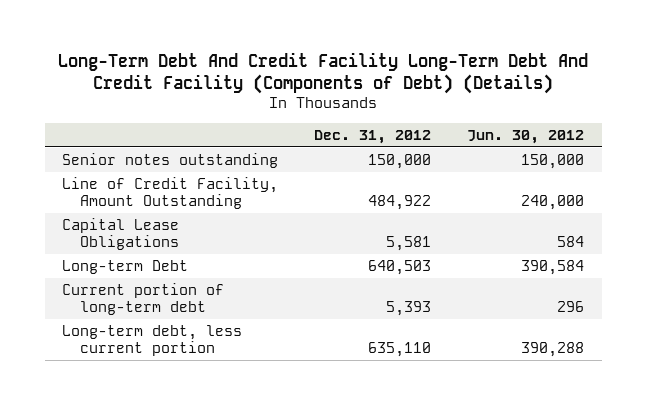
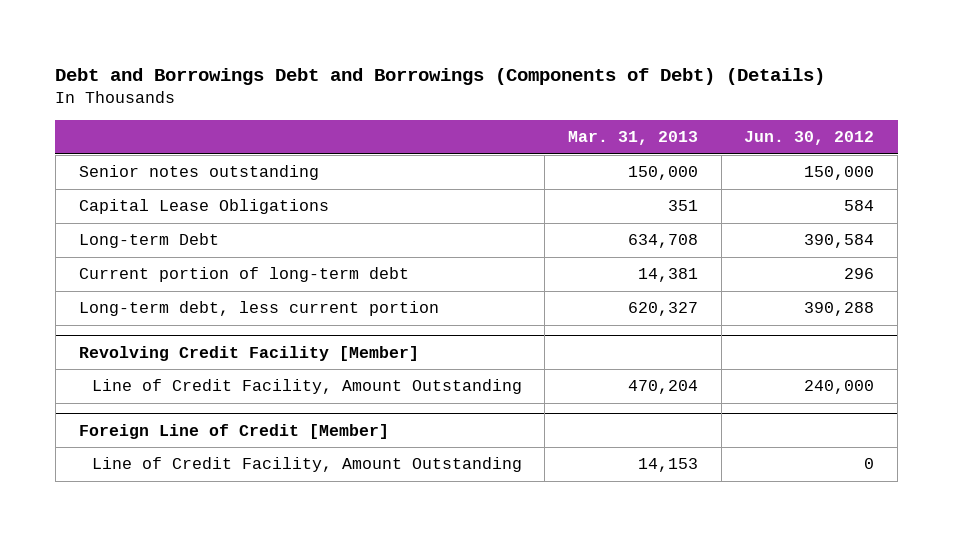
- Long-Term Debt And Credit Facility Long-Term Debt And Credit Facility (Components of Debt) (Details)
+ Debt and Borrowings Debt and Borrowings (Components of Debt) (Details)
- | Dec. 31, 2012 | Jun. 30, 2012
+ | Mar. 31, 2013 | Jun. 30, 2012
- Line of Credit Facility, Amount Outstanding | 484,922 | 240,000
+ Revolving Credit Facility [Member]
+ Line of Credit Facility, Amount Outstanding | 470,204 | 240,000
+ Foreign Line of Credit [Member]
+ Line of Credit Facility, Amount Outstanding | 14,153 | 0

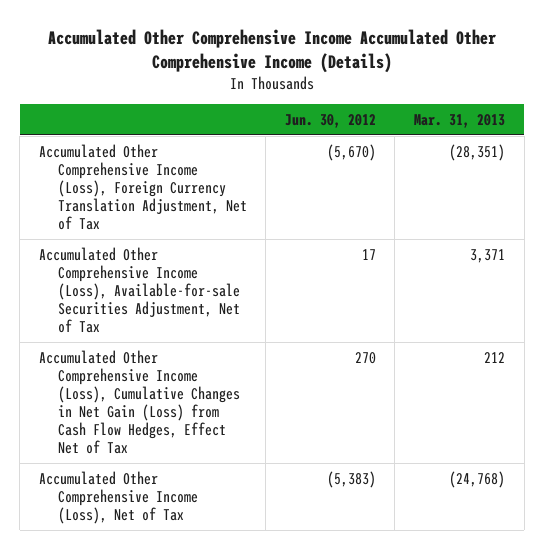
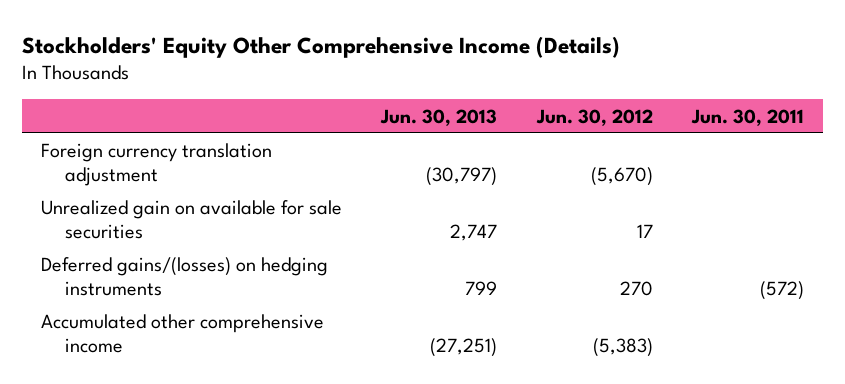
- Accumulated Other Comprehensive Income Accumulated Other Comprehensive Income (Details)
+ Stockholders' Equity Other Comprehensive Income (Details)
- | Jun. 30, 2012 | Mar. 31, 2013
+ | Jun. 30, 2013 | Jun. 30, 2012 | Jun. 30, 2011
- Accumulated Other Comprehensive Income (Loss), Foreign Currency Translation Adjustment, Net of Tax | (5,670) | (28,351)
- Accumulated Other Comprehensive Income (Loss), Available-for-sale Securities Adjustment, Net of Tax | 17 | 3,371
- Accumulated Other Comprehensive Income (Loss), Cumulative Changes in Net Gain (Loss) from Cash Flow Hedges, Effect Net of Tax | 270 | 212
- Accumulated Other Comprehensive Income (Loss), Net of Tax | (5,383) | (24,768)
+ Foreign currency translation adjustment | (30,797) | (5,670) |
+ Unrealized gain on available for sale securities | 2,747 | 17 |
+ Deferred gains/(losses) on hedging instruments | 799 | 270 | (572)
+ Accumulated other comprehensive income | (27,251) | (5,383) |

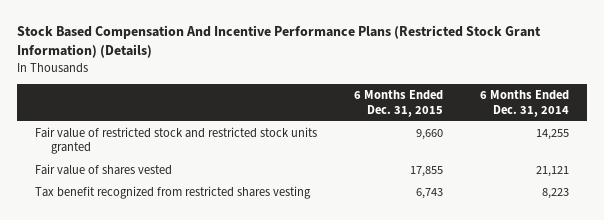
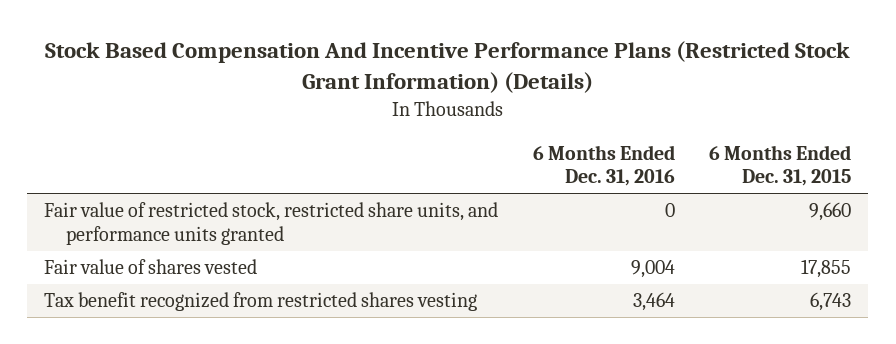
- | 6 Months Ended Dec. 31, 2015 | 6 Months Ended Dec. 31, 2014
+ | 6 Months Ended Dec. 31, 2016 | 6 Months Ended Dec. 31, 2015
- Fair value of restricted stock and restricted stock units granted | 9,660 | 14,255
+ Fair value of restricted stock, restricted share units, and performance units granted | 0 | 9,660

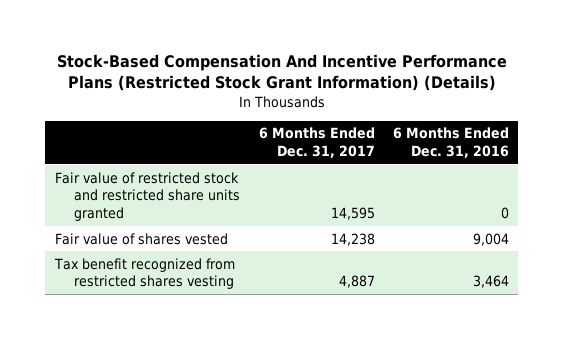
- Stock Based Compensation And Incentive Performance Plans (Restricted Stock Grant Information) (Details)
+ Stock-Based Compensation And Incentive Performance Plans (Restricted Stock Grant Information) (Details)
- | 6 Months Ended Dec. 31, 2016 | 6 Months Ended Dec. 31, 2015
+ | 6 Months Ended Dec. 31, 2017 | 6 Months Ended Dec. 31, 2016
- Fair value of restricted stock, restricted share units, and performance units granted | 0 | 9,660
+ Fair value of restricted stock and restricted share units granted | 14,595 | 0

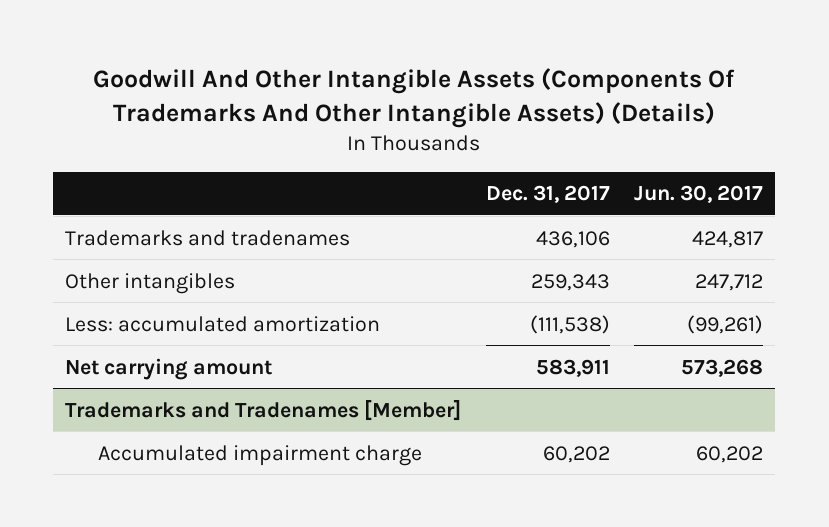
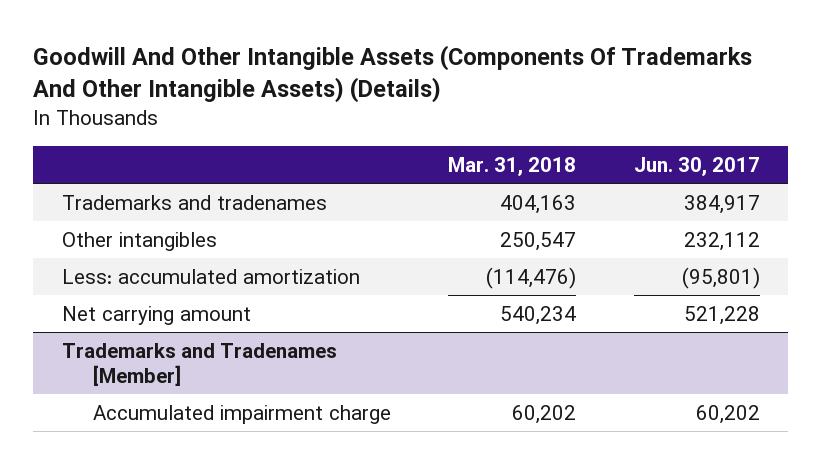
- | Dec. 31, 2017 | Jun. 30, 2017
+ | Mar. 31, 2018 | Jun. 30, 2017
- Trademarks and tradenames | 436,106 | 424,817
- Other intangibles | 259,343 | 247,712
- Less: accumulated amortization | (111,538) | (99,261)
- Net carrying amount | 583,911 | 573,268
+ Trademarks and tradenames | 404,163 | 384,917
+ Other intangibles | 250,547 | 232,112
+ Less: accumulated amortization | (114,476) | (95,801)
+ Net carrying amount | 540,234 | 521,228

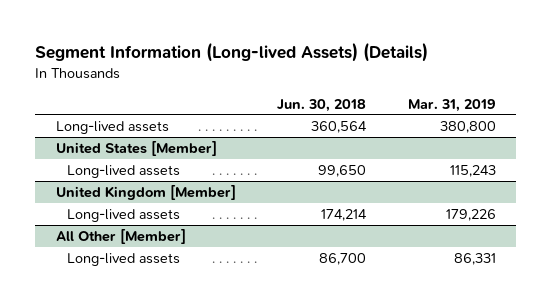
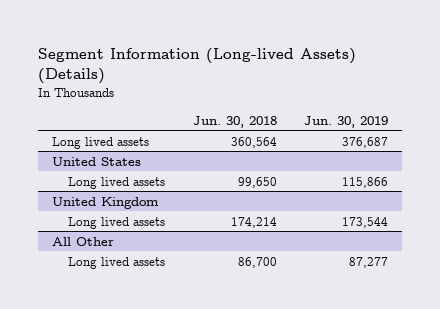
- | Jun. 30, 2018 | Mar. 31, 2019
+ | Jun. 30, 2018 | Jun. 30, 2019
- Long-lived assets | 360,564 | 380,800
- United States [Member]
- Long-lived assets | 99,650 | 115,243
- United Kingdom [Member]
- Long-lived assets | 174,214 | 179,226
- All Other [Member]
- Long-lived assets | 86,700 | 86,331
+ Long lived assets | 360,564 | 376,687
+ United States
+ Long lived assets | 99,650 | 115,866
+ United Kingdom
+ Long lived assets | 174,214 | 173,544
+ All Other
+ Long lived assets | 86,700 | 87,277

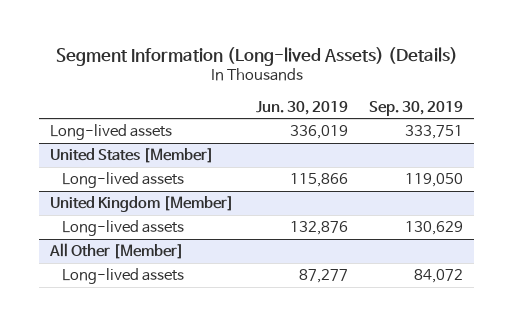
- | Jun. 30, 2018 | Jun. 30, 2019
+ | Jun. 30, 2019 | Sep. 30, 2019
- Long lived assets | 360,564 | 376,687
- United States
- Long lived assets | 99,650 | 115,866
- United Kingdom
- Long lived assets | 174,214 | 173,544
- All Other
- Long lived assets | 86,700 | 87,277
+ Long-lived assets | 336,019 | 333,751
+ United States [Member]
+ Long-lived assets | 115,866 | 119,050
+ United Kingdom [Member]
+ Long-lived assets | 132,876 | 130,629
+ All Other [Member]
+ Long-lived assets | 87,277 | 84,072

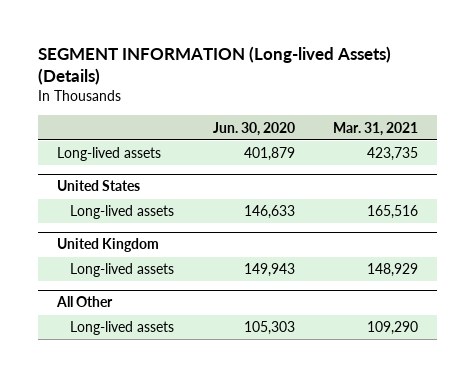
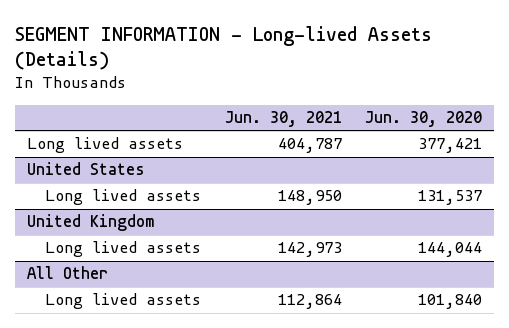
- SEGMENT INFORMATION (Long-lived Assets) (Details)
+ SEGMENT INFORMATION - Long-lived Assets (Details)
- | Jun. 30, 2020 | Mar. 31, 2021
+ | Jun. 30, 2021 | Jun. 30, 2020
- Long-lived assets | 401,879 | 423,735
+ Long lived assets | 404,787 | 377,421
@ United States
- Long-lived assets | 146,633 | 165,516
+ Long lived assets | 148,950 | 131,537
@ United Kingdom
- Long-lived assets | 149,943 | 148,929
+ Long lived assets | 142,973 | 144,044
@ All Other
- Long-lived assets | 105,303 | 109,290
+ Long lived assets | 112,864 | 101,840

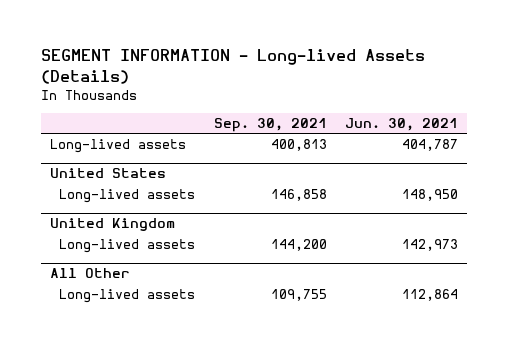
- | Jun. 30, 2021 | Jun. 30, 2020
+ | Sep. 30, 2021 | Jun. 30, 2021
- Long lived assets | 404,787 | 377,421
+ Long-lived assets | 400,813 | 404,787
@ United States
- Long lived assets | 148,950 | 131,537
+ Long-lived assets | 146,858 | 148,950
@ United Kingdom
- Long lived assets | 142,973 | 144,044
+ Long-lived assets | 144,200 | 142,973
@ All Other
- Long lived assets | 112,864 | 101,840
+ Long-lived assets | 109,755 | 112,864

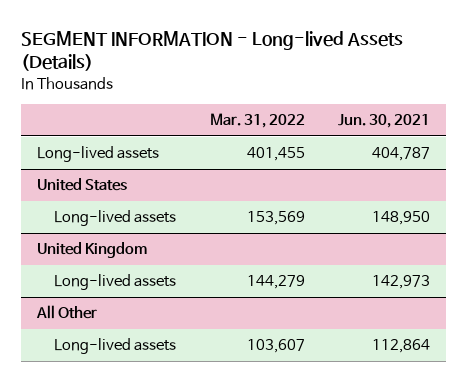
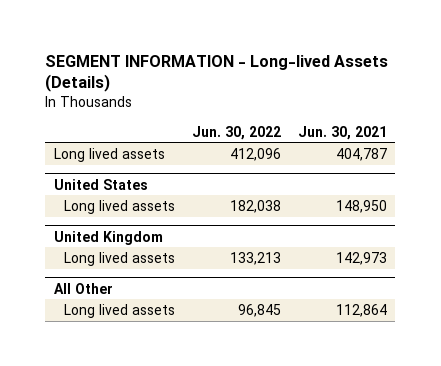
- | Mar. 31, 2022 | Jun. 30, 2021
+ | Jun. 30, 2022 | Jun. 30, 2021
- Long-lived assets | 401,455 | 404,787
+ Long lived assets | 412,096 | 404,787
@ United States
- Long-lived assets | 153,569 | 148,950
+ Long lived assets | 182,038 | 148,950
@ United Kingdom
- Long-lived assets | 144,279 | 142,973
+ Long lived assets | 133,213 | 142,973
@ All Other
- Long-lived assets | 103,607 | 112,864
+ Long lived assets | 96,845 | 112,864

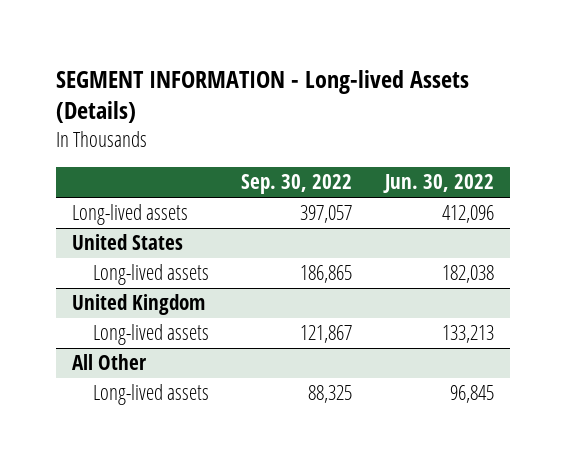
- | Jun. 30, 2022 | Jun. 30, 2021
+ | Sep. 30, 2022 | Jun. 30, 2022
- Long lived assets | 412,096 | 404,787
+ Long-lived assets | 397,057 | 412,096
@ United States
- Long lived assets | 182,038 | 148,950
+ Long-lived assets | 186,865 | 182,038
@ United Kingdom
- Long lived assets | 133,213 | 142,973
+ Long-lived assets | 121,867 | 133,213
@ All Other
- Long lived assets | 96,845 | 112,864
+ Long-lived assets | 88,325 | 96,845

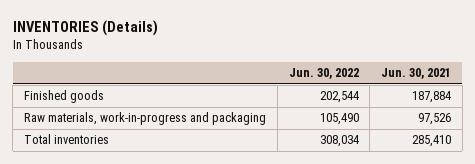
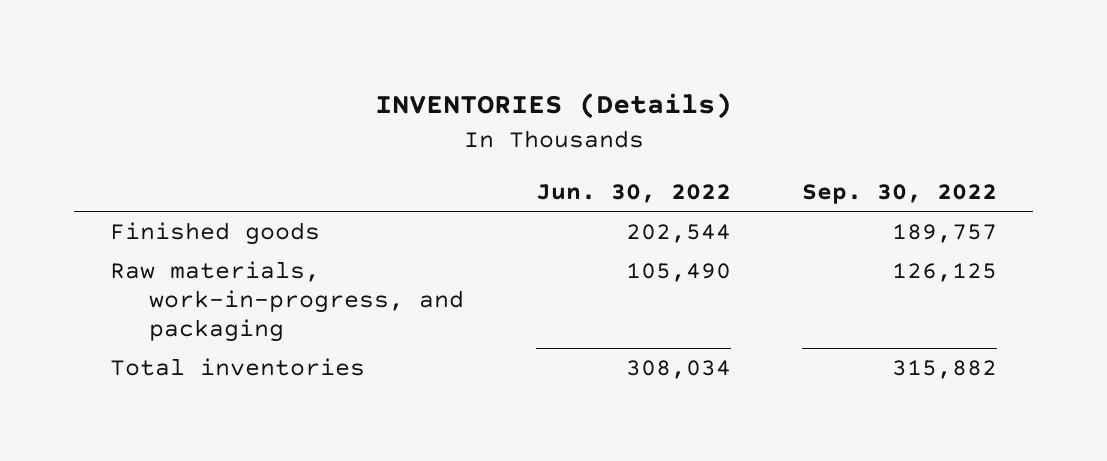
- | Jun. 30, 2022 | Jun. 30, 2021
+ | Jun. 30, 2022 | Sep. 30, 2022
- Raw materials, work-in-progress and packaging | 105,490 | 97,526
+ Raw materials, work-in-progress, and packaging | 105,490 | 126,125

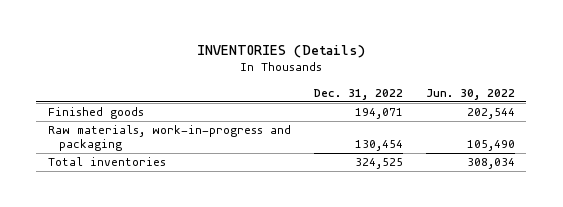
- | Jun. 30, 2022 | Sep. 30, 2022
+ | Dec. 31, 2022 | Jun. 30, 2022
- Raw materials, work-in-progress, and packaging | 105,490 | 126,125
+ Raw materials, work-in-progress and packaging | 130,454 | 105,490

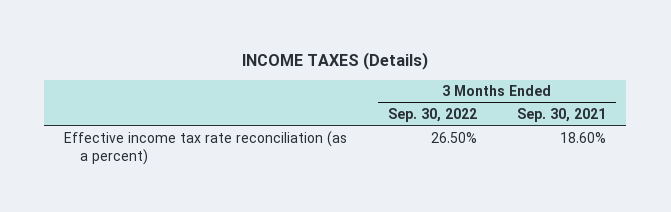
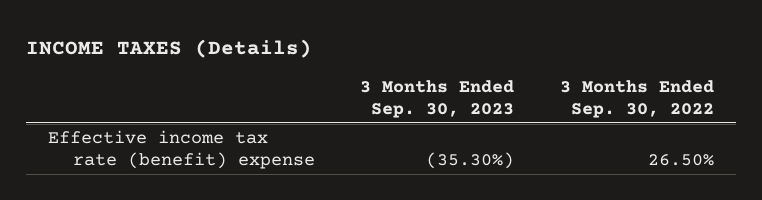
- | 3 Months Ended Sep. 30, 2022 | 3 Months Ended Sep. 30, 2021
+ | 3 Months Ended Sep. 30, 2023 | 3 Months Ended Sep. 30, 2022
- Effective income tax rate reconciliation (as a percent) | 26.50% | 18.60%
+ Effective income tax rate (benefit) expense | (35.30%) | 26.50%

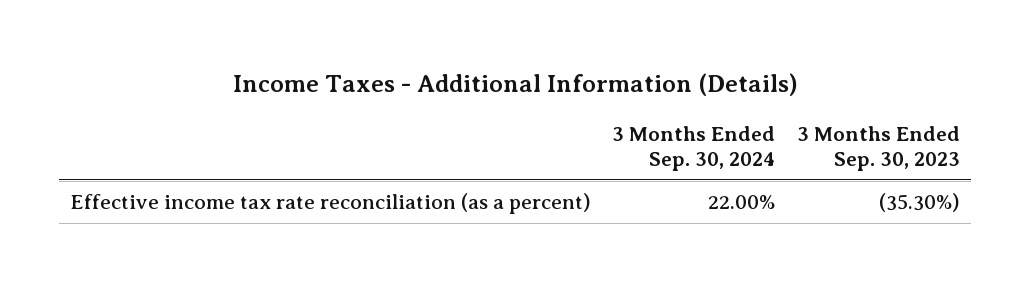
- INCOME TAXES (Details)
+ Income Taxes - Additional Information (Details)
- | 3 Months Ended Sep. 30, 2023 | 3 Months Ended Sep. 30, 2022
+ | 3 Months Ended Sep. 30, 2024 | 3 Months Ended Sep. 30, 2023
- Effective income tax rate (benefit) expense | (35.30%) | 26.50%
+ Effective income tax rate reconciliation (as a percent) | 22.00% | (35.30%)

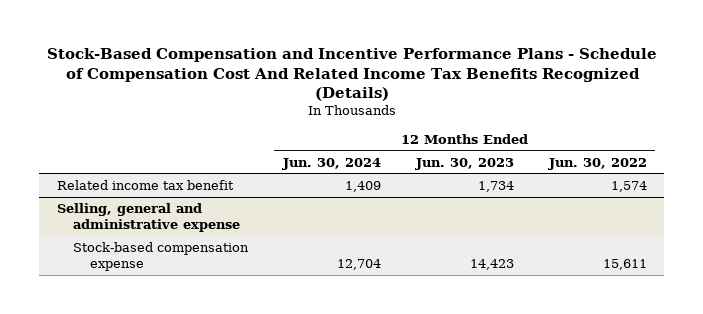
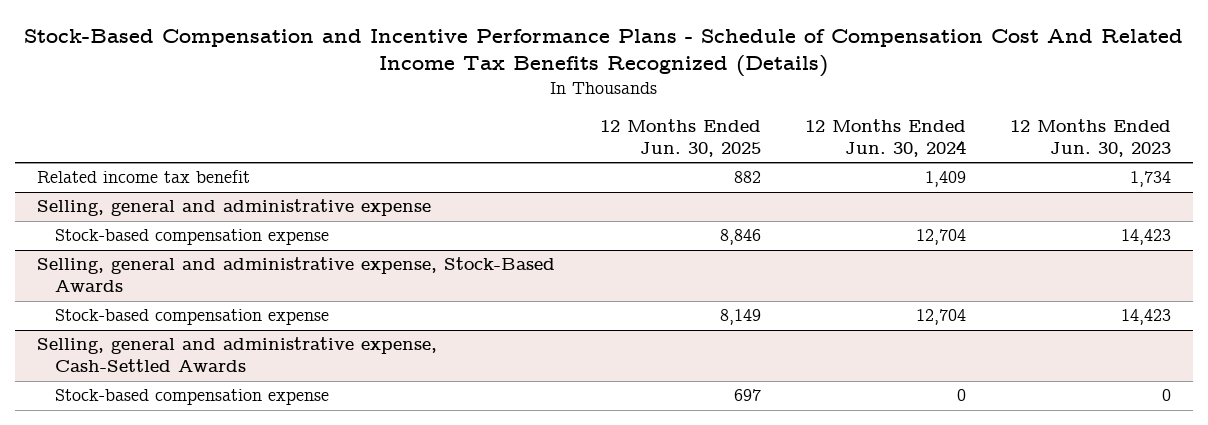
- | 12 Months Ended Jun. 30, 2024 | 12 Months Ended Jun. 30, 2023 | 12 Months Ended Jun. 30, 2022
+ | 12 Months Ended Jun. 30, 2025 | 12 Months Ended Jun. 30, 2024 | 12 Months Ended Jun. 30, 2023
+ Selling, general and administrative expense, Stock-Based Awards
+ Stock-based compensation expense | 8,149 | 12,704 | 14,423
+ Selling, general and administrative expense, Cash-Settled Awards
+ Stock-based compensation expense | 697 | 0 | 0

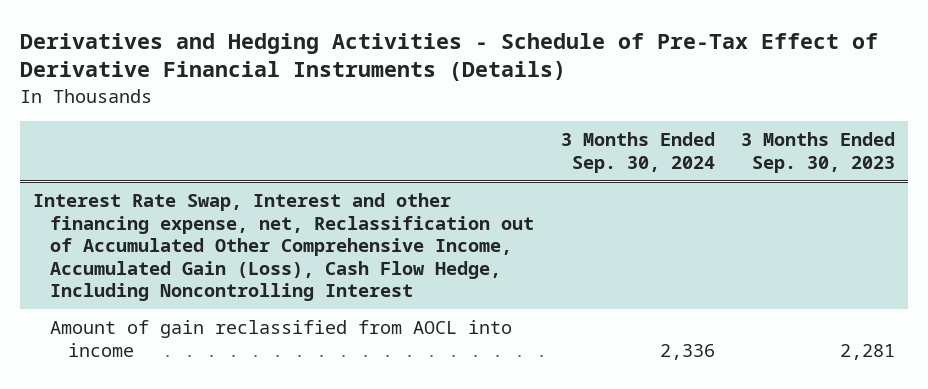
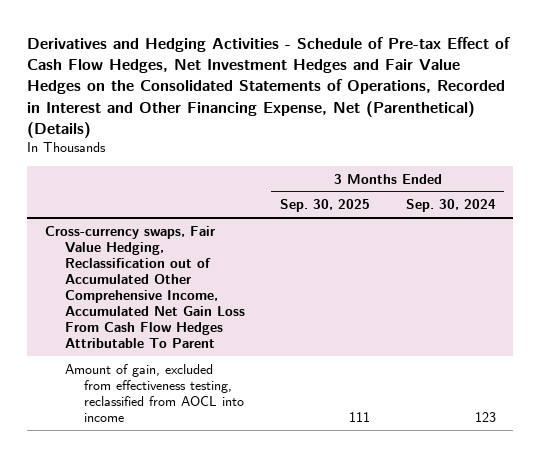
- Derivatives and Hedging Activities - Schedule of Pre-Tax Effect of Derivative Financial Instruments (Details)
+ Derivatives and Hedging Activities - Schedule of Pre-tax Effect of Cash Flow Hedges, Net Investment Hedges and Fair Value Hedges on the Consolidated Statements of Operations, Recorded in Interest and Other Financing Expense, Net (Parenthetical) (Details)
- | 3 Months Ended Sep. 30, 2024 | 3 Months Ended Sep. 30, 2023
+ | 3 Months Ended Sep. 30, 2025 | 3 Months Ended Sep. 30, 2024
- Interest Rate Swap, Interest and other financing expense, net, Reclassification out of Accumulated Other Comprehensive Income, Accumulated Gain (Loss), Cash Flow Hedge, Including Noncontrolling Interest
- Amount of gain reclassified from AOCL into income | 2,336 | 2,281
+ Cross-currency swaps, Fair Value Hedging, Reclassification out of Accumulated Other Comprehensive Income, Accumulated Net Gain Loss From Cash Flow Hedges Attributable To Parent
+ Amount of gain, excluded from effectiveness testing, reclassified from AOCL into income | 111 | 123

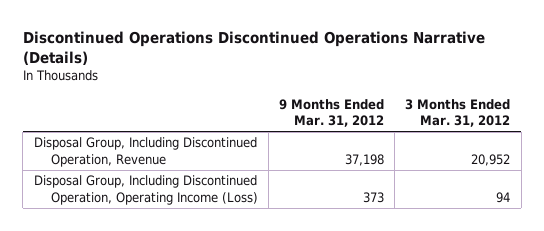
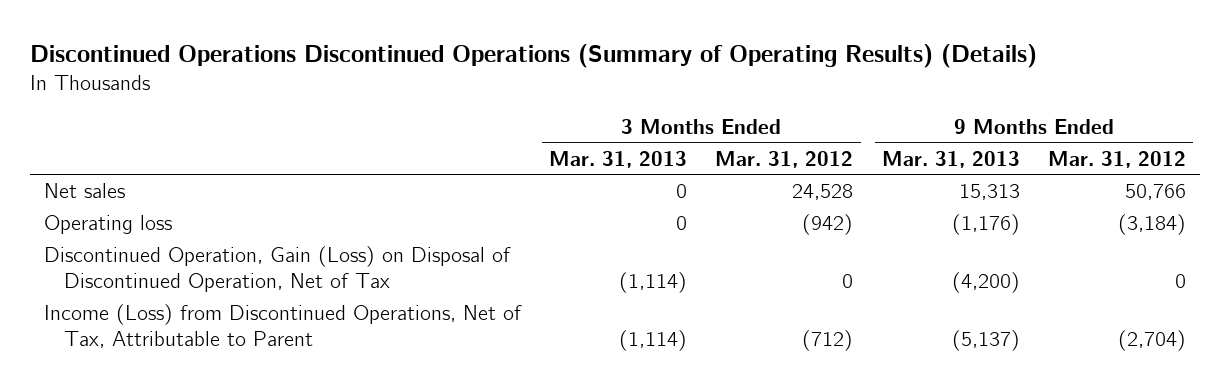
- Discontinued Operations Discontinued Operations Narrative (Details)
+ Discontinued Operations Discontinued Operations (Summary of Operating Results) (Details)
- | 9 Months Ended Mar. 31, 2012 | 3 Months Ended Mar. 31, 2012
+ | 3 Months Ended Mar. 31, 2013 | 3 Months Ended Mar. 31, 2012 | 9 Months Ended Mar. 31, 2013 | 9 Months Ended Mar. 31, 2012
- Disposal Group, Including Discontinued Operation, Revenue | 37,198 | 20,952
- Disposal Group, Including Discontinued Operation, Operating Income (Loss) | 373 | 94
+ Net sales | 0 | 24,528 | 15,313 | 50,766
+ Operating loss | 0 | (942) | (1,176) | (3,184)
+ Discontinued Operation, Gain (Loss) on Disposal of Discontinued Operation, Net of Tax | (1,114) | 0 | (4,200) | 0
+ Income (Loss) from Discontinued Operations, Net of Tax, Attributable to Parent | (1,114) | (712) | (5,137) | (2,704)

